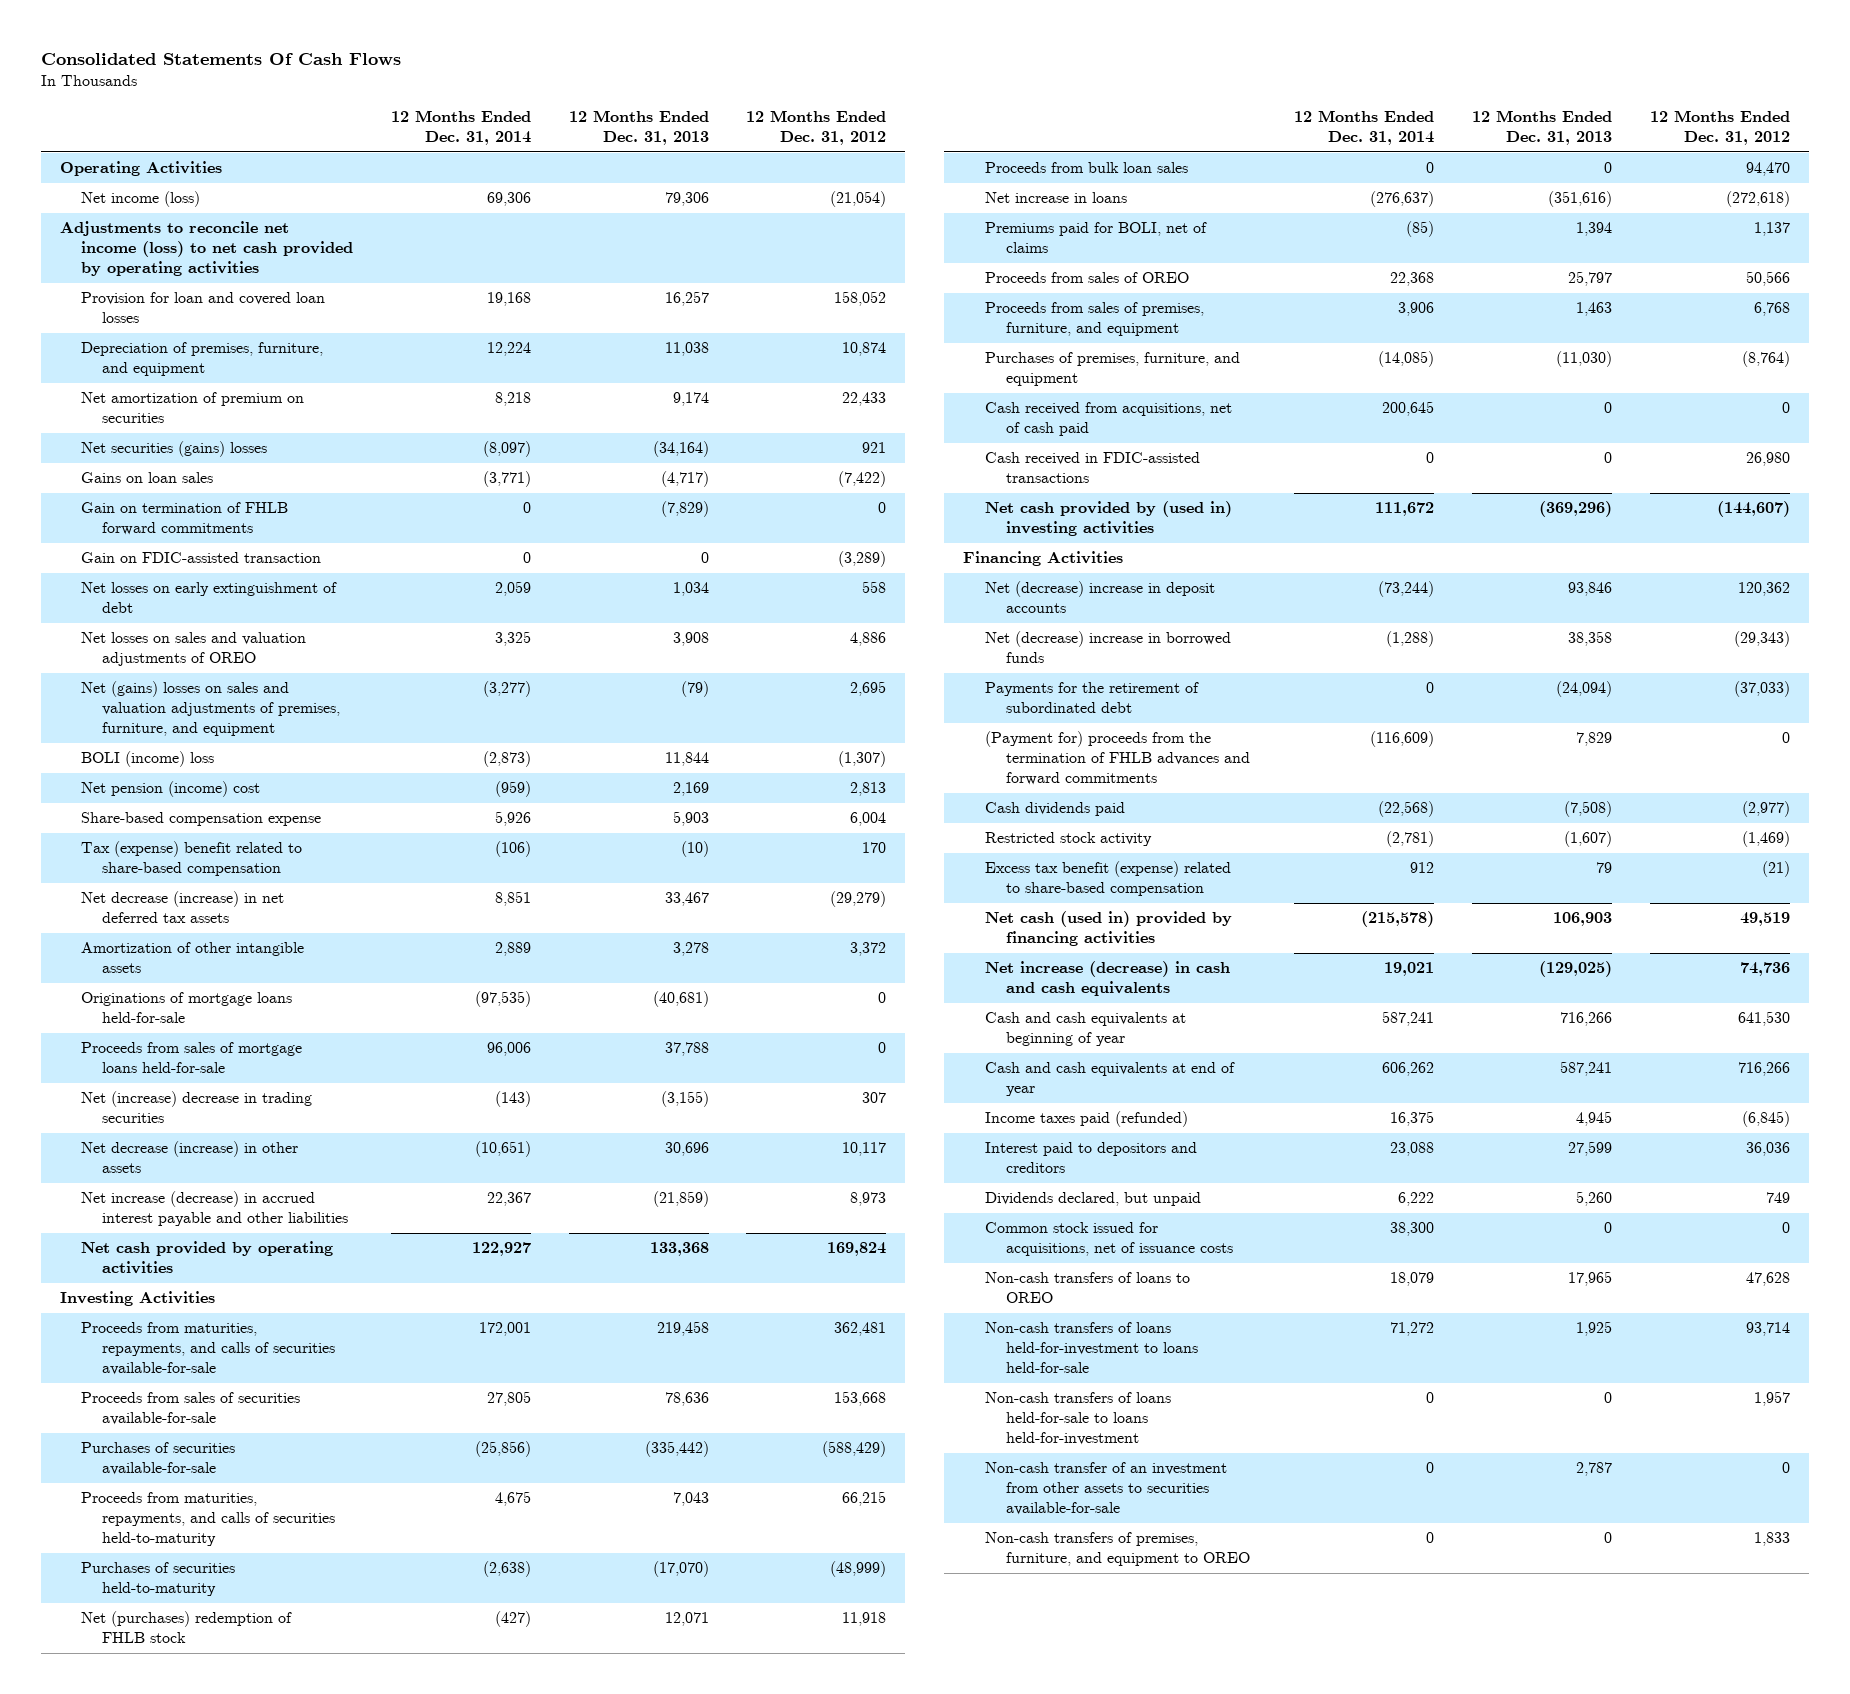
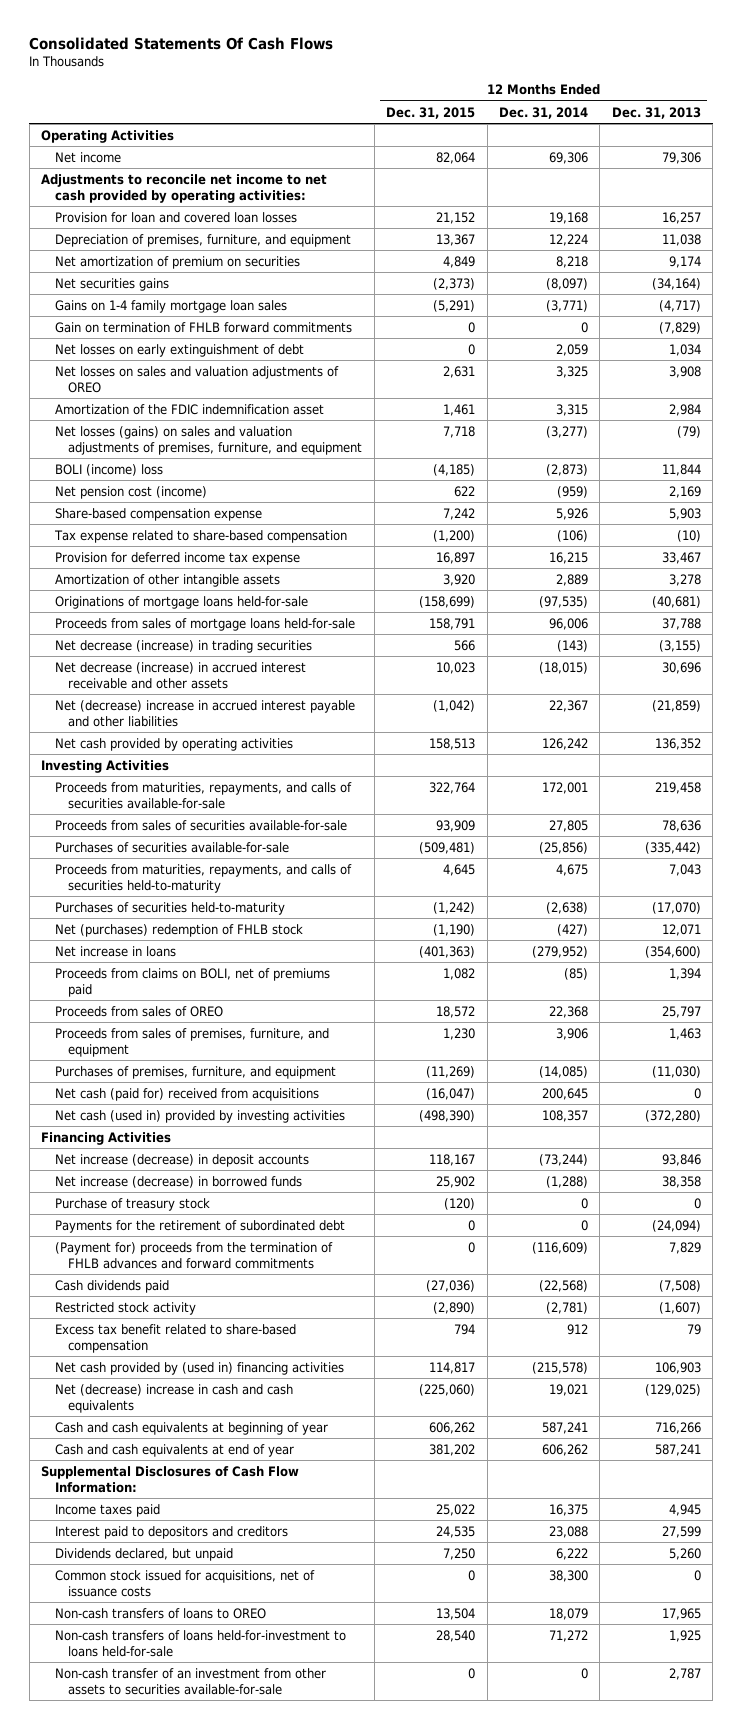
- | 12 Months Ended Dec. 31, 2014 | 12 Months Ended Dec. 31, 2013 | 12 Months Ended Dec. 31, 2012
+ | 12 Months Ended Dec. 31, 2015 | 12 Months Ended Dec. 31, 2014 | 12 Months Ended Dec. 31, 2013
- Net income (loss) | 69,306 | 79,306 | (21,054)
- Adjustments to reconcile net income (loss) to net cash provided by operating activities
+ Net income | 82,064 | 69,306 | 79,306
+ Adjustments to reconcile net income to net cash provided by operating activities:
- Net securities (gains) losses | (8,097) | (34,164) | 921
- Gains on loan sales | (3,771) | (4,717) | (7,422)
+ Net securities gains | (2,373) | (8,097) | (34,164)
+ Gains on 1-4 family mortgage loan sales | (5,291) | (3,771) | (4,717)
- Gain on FDIC-assisted transaction | 0 | 0 | (3,289)
- Net (gains) losses on sales and valuation adjustments of premises, furniture, and equipment | (3,277) | (79) | 2,695
+ Amortization of the FDIC indemnification asset | 1,461 | 3,315 | 2,984
+ Net losses (gains) on sales and valuation adjustments of premises, furniture, and equipment | 7,718 | (3,277) | (79)
- Net pension (income) cost | (959) | 2,169 | 2,813
+ Net pension cost (income) | 622 | (959) | 2,169
- Tax (expense) benefit related to share-based compensation | (106) | (10) | 170
- Net decrease (increase) in net deferred tax assets | 8,851 | 33,467 | (29,279)
+ Tax expense related to share-based compensation | (1,200) | (106) | (10)
+ Provision for deferred income tax expense | 16,897 | 16,215 | 33,467
- Net (increase) decrease in trading securities | (143) | (3,155) | 307
- Net decrease (increase) in other assets | (10,651) | 30,696 | 10,117
- Net increase (decrease) in accrued interest payable and other liabilities | 22,367 | (21,859) | 8,973
- Net cash provided by operating activities | 122,927 | 133,368 | 169,824
+ Net decrease (increase) in trading securities | 566 | (143) | (3,155)
+ Net decrease (increase) in accrued interest receivable and other assets | 10,023 | (18,015) | 30,696
+ Net (decrease) increase in accrued interest payable and other liabilities | (1,042) | 22,367 | (21,859)
+ Net cash provided by operating activities | 158,513 | 126,242 | 136,352
- Proceeds from bulk loan sales | 0 | 0 | 94,470
- Net increase in loans | (276,637) | (351,616) | (272,618)
- Premiums paid for BOLI, net of claims | (85) | 1,394 | 1,137
+ Net increase in loans | (401,363) | (279,952) | (354,600)
+ Proceeds from claims on BOLI, net of premiums paid | 1,082 | (85) | 1,394
- Cash received from acquisitions, net of cash paid | 200,645 | 0 | 0
- Cash received in FDIC-assisted transactions | 0 | 0 | 26,980
- Net cash provided by (used in) investing activities | 111,672 | (369,296) | (144,607)
+ Net cash (paid for) received from acquisitions | (16,047) | 200,645 | 0
+ Net cash (used in) provided by investing activities | (498,390) | 108,357 | (372,280)
- Net (decrease) increase in deposit accounts | (73,244) | 93,846 | 120,362
- Net (decrease) increase in borrowed funds | (1,288) | 38,358 | (29,343)
+ Net increase (decrease) in deposit accounts | 118,167 | (73,244) | 93,846
+ Net increase (decrease) in borrowed funds | 25,902 | (1,288) | 38,358
+ Purchase of treasury stock | (120) | 0 | 0
- Excess tax benefit (expense) related to share-based compensation | 912 | 79 | (21)
- Net cash (used in) provided by financing activities | (215,578) | 106,903 | 49,519
- Net increase (decrease) in cash and cash equivalents | 19,021 | (129,025) | 74,736
+ Excess tax benefit related to share-based compensation | 794 | 912 | 79
+ Net cash provided by (used in) financing activities | 114,817 | (215,578) | 106,903
+ Net (decrease) increase in cash and cash equivalents | (225,060) | 19,021 | (129,025)
- Income taxes paid (refunded) | 16,375 | 4,945 | (6,845)
+ Supplemental Disclosures of Cash Flow Information:
+ Income taxes paid | 25,022 | 16,375 | 4,945
- Non-cash transfers of loans held-for-sale to loans held-for-investment | 0 | 0 | 1,957
- Non-cash transfers of premises, furniture, and equipment to OREO | 0 | 0 | 1,833

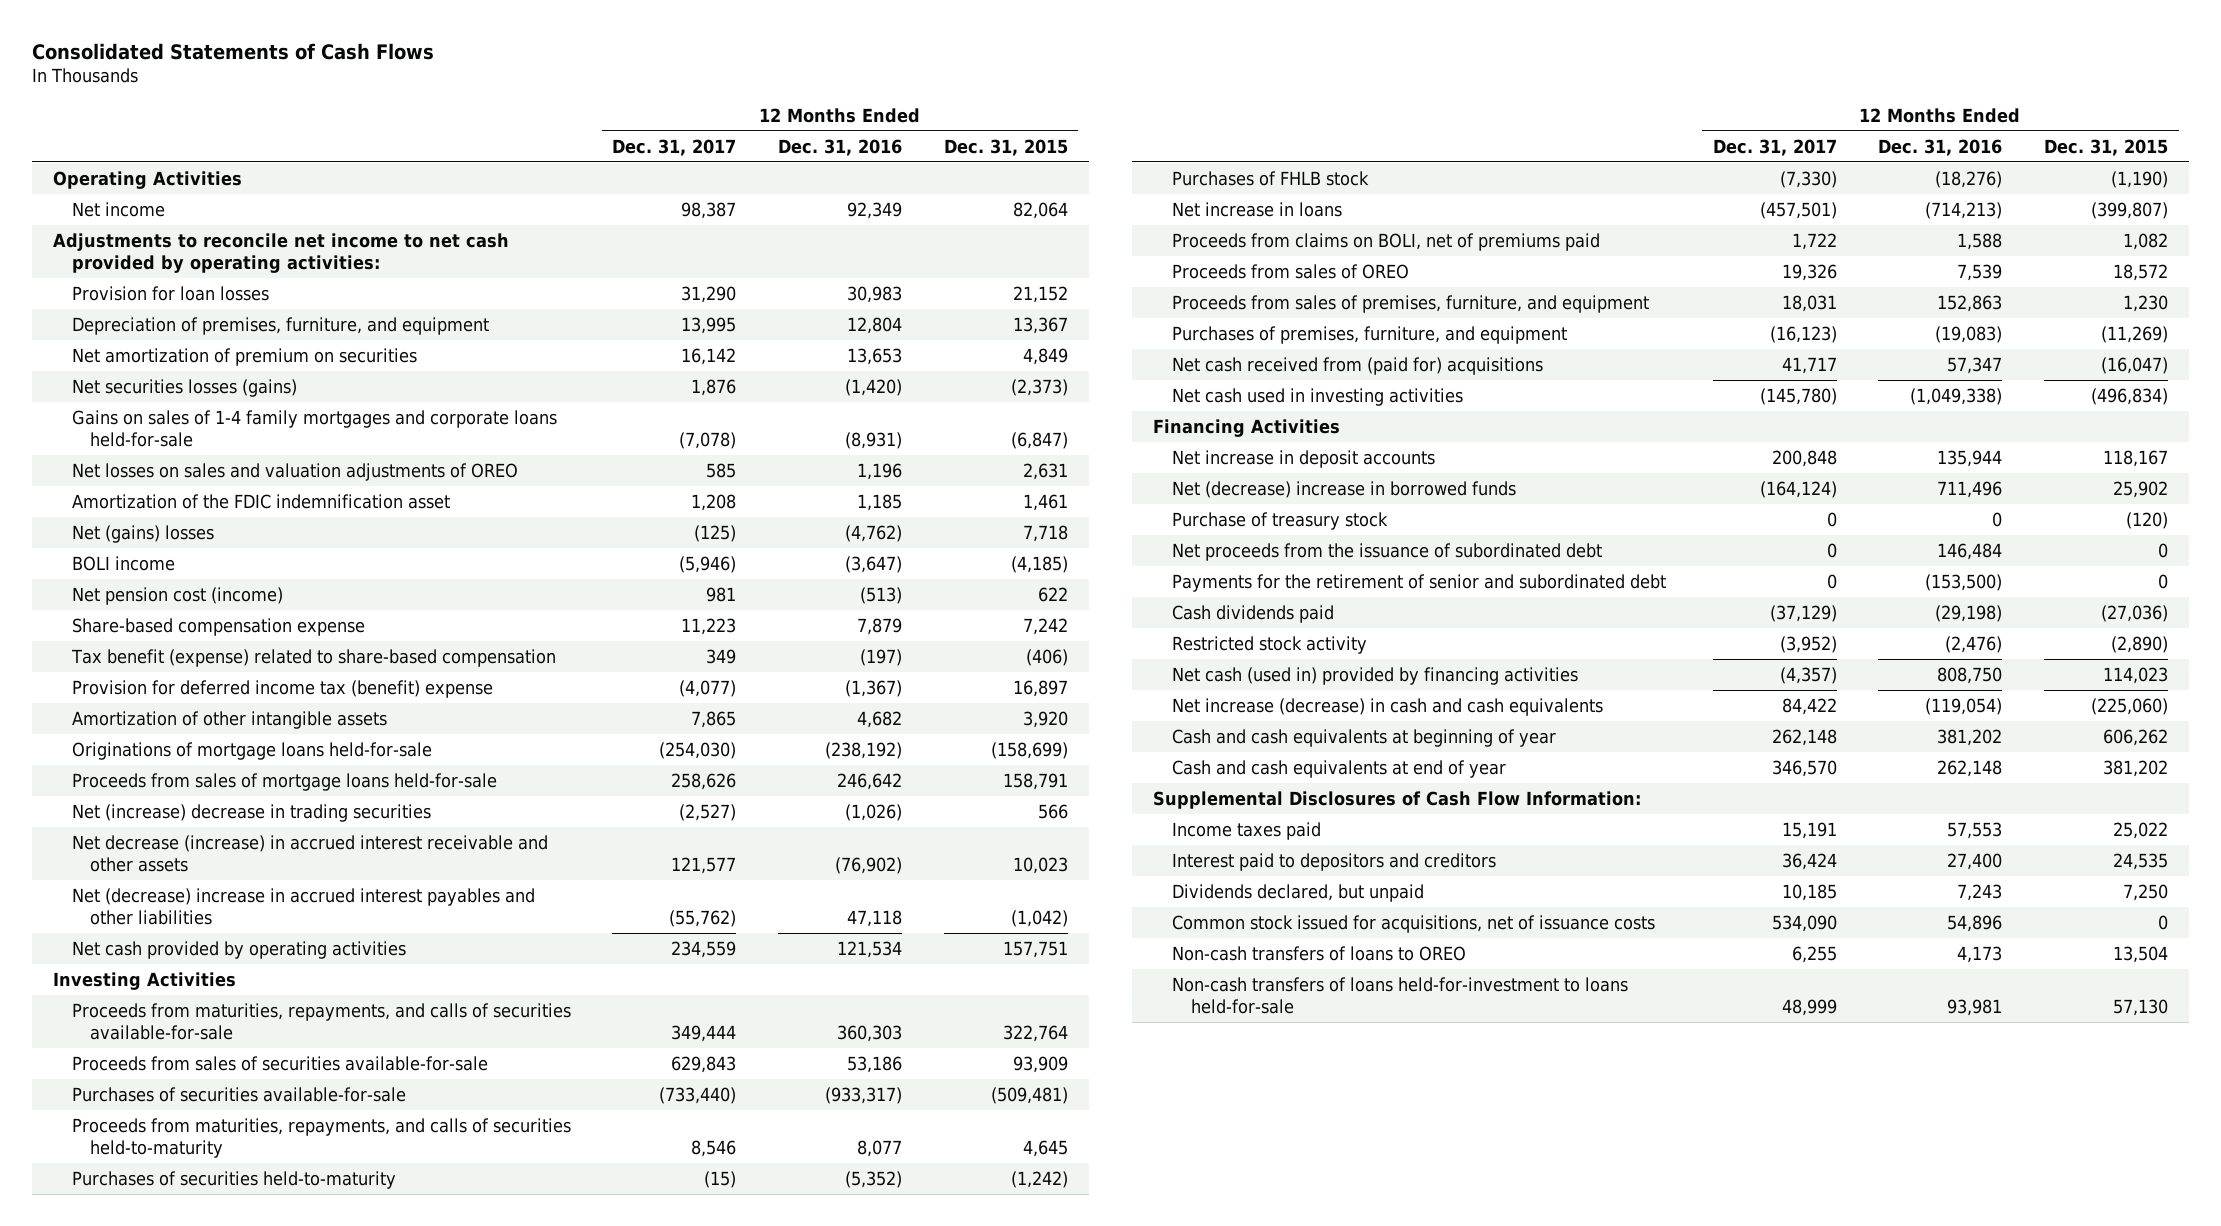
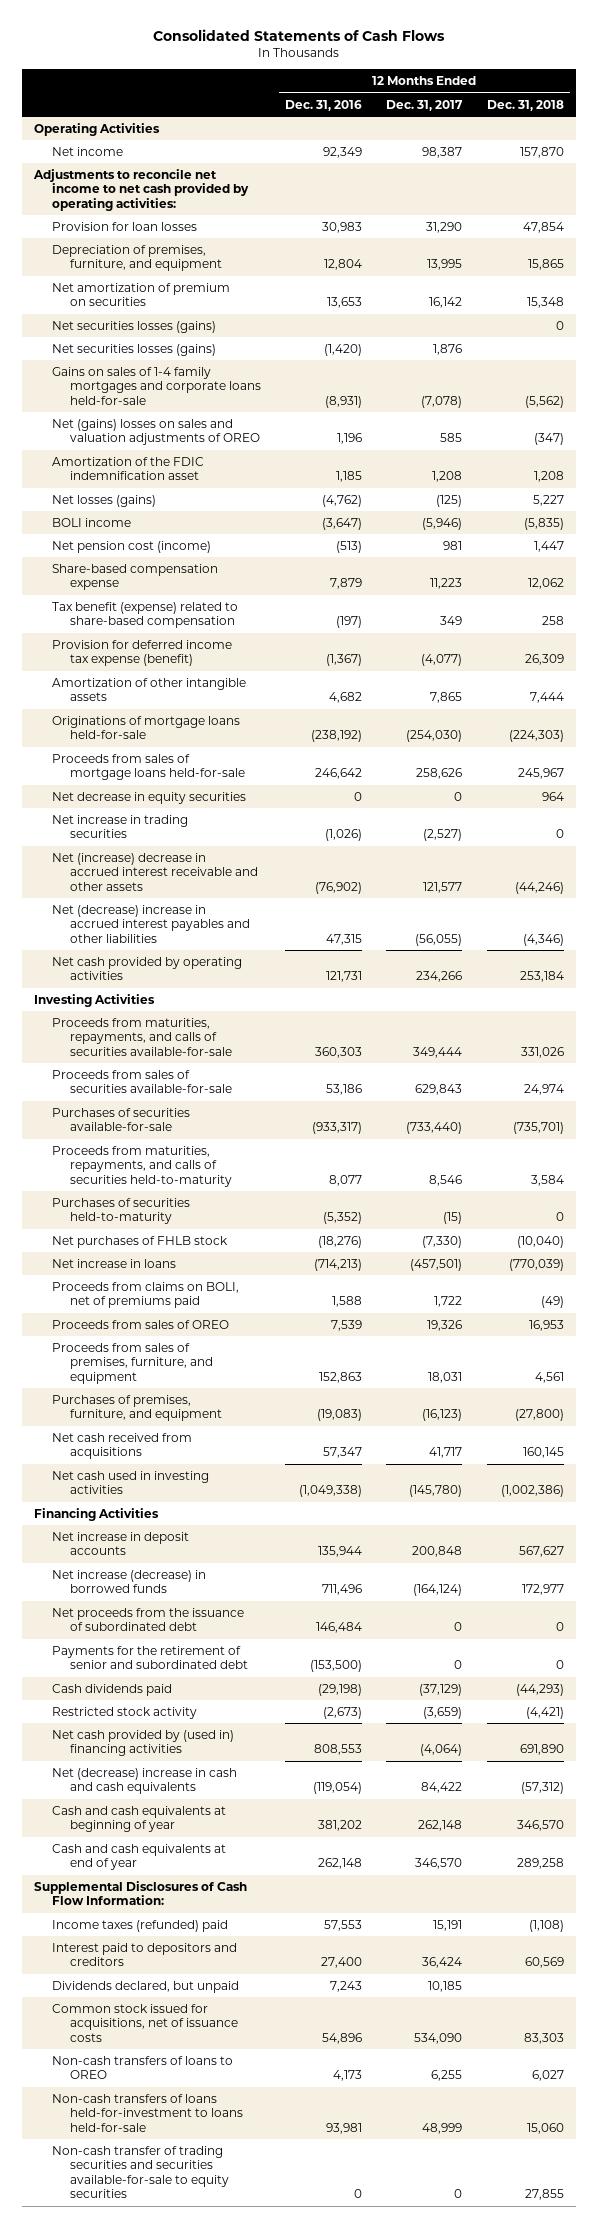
- | 12 Months Ended Dec. 31, 2017 | 12 Months Ended Dec. 31, 2016 | 12 Months Ended Dec. 31, 2015
+ | 12 Months Ended Dec. 31, 2016 | 12 Months Ended Dec. 31, 2017 | 12 Months Ended Dec. 31, 2018
+ Net securities losses (gains) | | | 0
- Net losses on sales and valuation adjustments of OREO | 585 | 1,196 | 2,631
+ Net (gains) losses on sales and valuation adjustments of OREO | 1,196 | 585 | (347)
- Net (gains) losses | (125) | (4,762) | 7,718
+ Net losses (gains) | (4,762) | (125) | 5,227
- Provision for deferred income tax (benefit) expense | (4,077) | (1,367) | 16,897
+ Provision for deferred income tax expense (benefit) | (1,367) | (4,077) | 26,309
- Net (increase) decrease in trading securities | (2,527) | (1,026) | 566
- Net decrease (increase) in accrued interest receivable and other assets | 121,577 | (76,902) | 10,023
- Net (decrease) increase in accrued interest payables and other liabilities | (55,762) | 47,118 | (1,042)
- Net cash provided by operating activities | 234,559 | 121,534 | 157,751
+ Net decrease in equity securities | 0 | 0 | 964
+ Net increase in trading securities | (1,026) | (2,527) | 0
+ Net (increase) decrease in accrued interest receivable and other assets | (76,902) | 121,577 | (44,246)
+ Net (decrease) increase in accrued interest payables and other liabilities | 47,315 | (56,055) | (4,346)
+ Net cash provided by operating activities | 121,731 | 234,266 | 253,184
- Purchases of FHLB stock | (7,330) | (18,276) | (1,190)
+ Net purchases of FHLB stock | (18,276) | (7,330) | (10,040)
- Net cash received from (paid for) acquisitions | 41,717 | 57,347 | (16,047)
+ Net cash received from acquisitions | 57,347 | 41,717 | 160,145
- Net (decrease) increase in borrowed funds | (164,124) | 711,496 | 25,902
- Purchase of treasury stock | 0 | 0 | (120)
+ Net increase (decrease) in borrowed funds | 711,496 | (164,124) | 172,977
- Restricted stock activity | (3,952) | (2,476) | (2,890)
- Net cash (used in) provided by financing activities | (4,357) | 808,750 | 114,023
- Net increase (decrease) in cash and cash equivalents | 84,422 | (119,054) | (225,060)
+ Restricted stock activity | (2,673) | (3,659) | (4,421)
+ Net cash provided by (used in) financing activities | 808,553 | (4,064) | 691,890
+ Net (decrease) increase in cash and cash equivalents | (119,054) | 84,422 | (57,312)
- Income taxes paid | 15,191 | 57,553 | 25,022
+ Income taxes (refunded) paid | 57,553 | 15,191 | (1,108)
+ Non-cash transfer of trading securities and securities available-for-sale to equity securities | 0 | 0 | 27,855

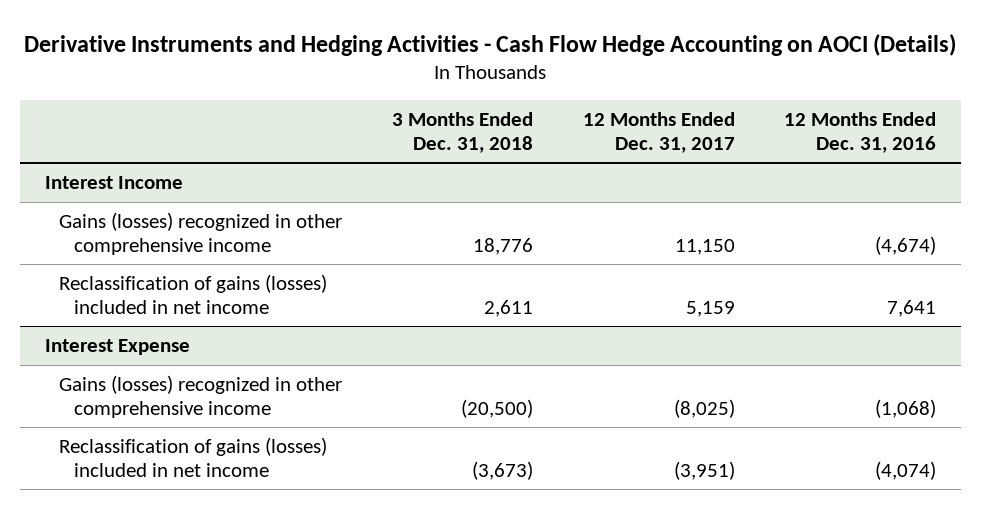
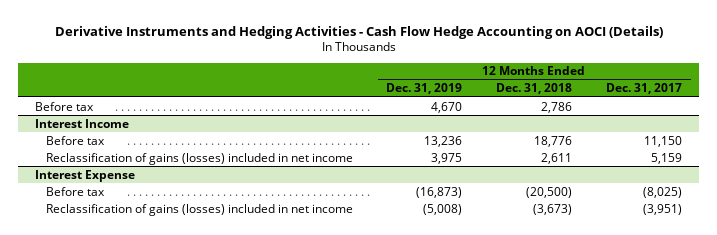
- | 3 Months Ended Dec. 31, 2018 | 12 Months Ended Dec. 31, 2017 | 12 Months Ended Dec. 31, 2016
+ | 12 Months Ended Dec. 31, 2019 | 12 Months Ended Dec. 31, 2018 | 12 Months Ended Dec. 31, 2017
+ Before tax | 4,670 | 2,786 |
@ Interest Income
- Gains (losses) recognized in other comprehensive income | 18,776 | 11,150 | (4,674)
+ Before tax | 13,236 | 18,776 | 11,150
@ Interest Expense
- Gains (losses) recognized in other comprehensive income | (20,500) | (8,025) | (1,068)
+ Before tax | (16,873) | (20,500) | (8,025)

